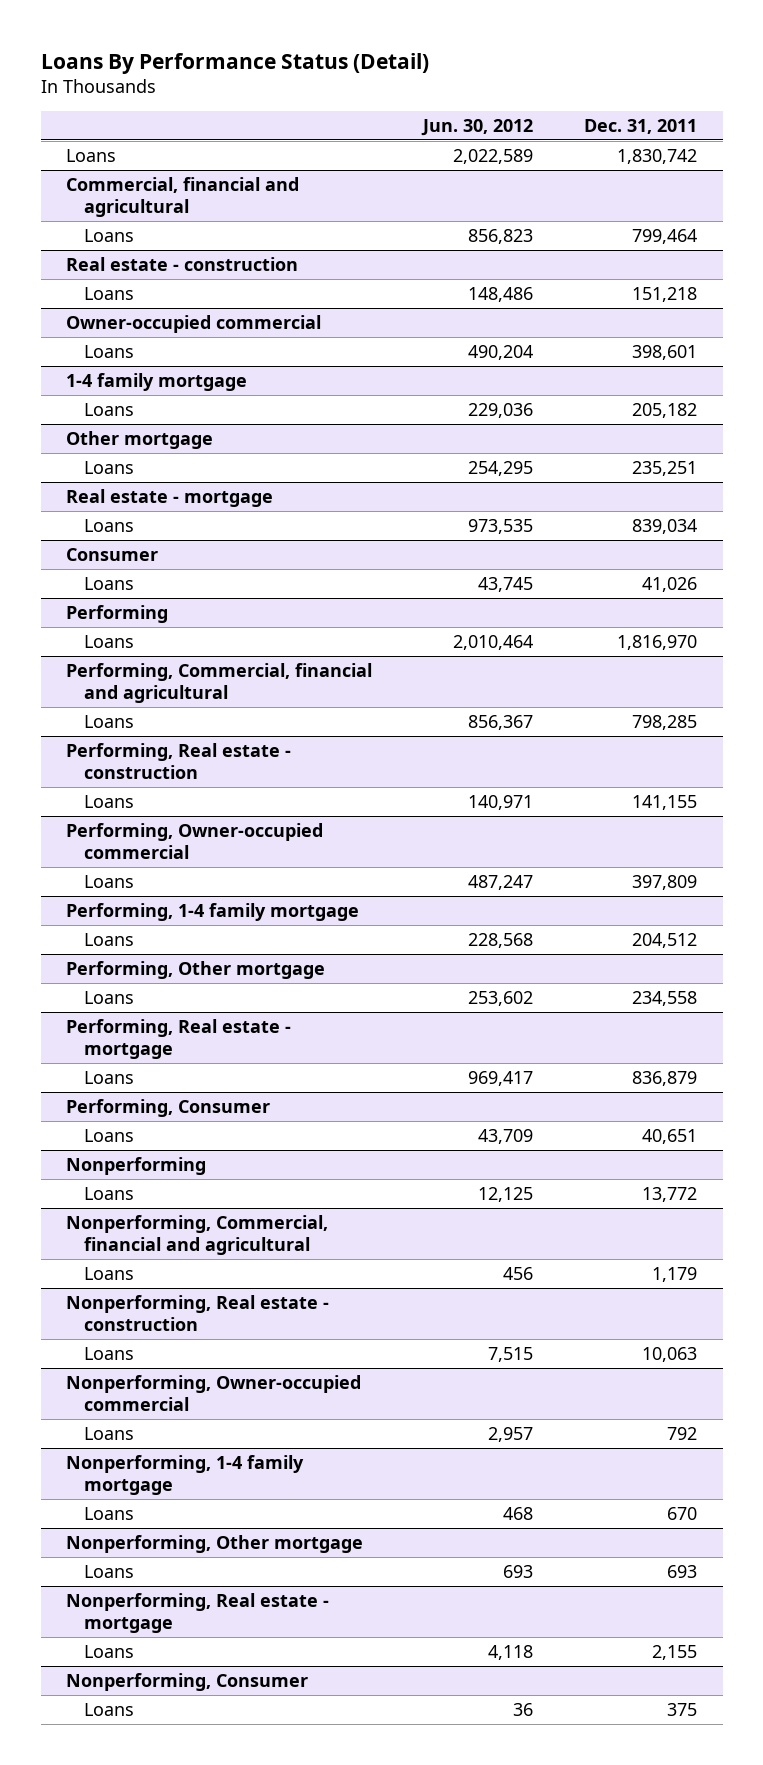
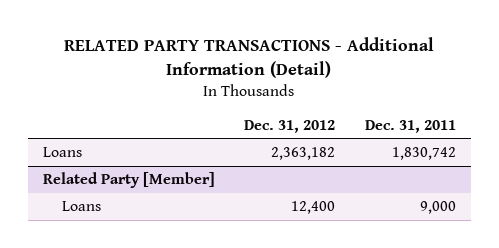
- Loans By Performance Status (Detail)
+ RELATED PARTY TRANSACTIONS - Additional Information (Detail)
- | Jun. 30, 2012 | Dec. 31, 2011
+ | Dec. 31, 2012 | Dec. 31, 2011
- Commercial, financial and agricultural
- Loans | 856,823 | 799,464
- Real estate - construction
- Loans | 148,486 | 151,218
- Owner-occupied commercial
- Loans | 490,204 | 398,601
- 1-4 family mortgage
- Loans | 229,036 | 205,182
- Other mortgage
- Loans | 254,295 | 235,251
- Real estate - mortgage
- Loans | 973,535 | 839,034
- Consumer
- Loans | 43,745 | 41,026
- Performing
- Loans | 2,010,464 | 1,816,970
- Performing, Commercial, financial and agricultural
- Loans | 856,367 | 798,285
- Performing, Real estate - construction
- Loans | 140,971 | 141,155
- Performing, Owner-occupied commercial
- Loans | 487,247 | 397,809
- Performing, 1-4 family mortgage
- Loans | 228,568 | 204,512
- Performing, Other mortgage
- Loans | 253,602 | 234,558
- Performing, Real estate - mortgage
- Loans | 969,417 | 836,879
- Performing, Consumer
- Loans | 43,709 | 40,651
- Nonperforming
- Loans | 12,125 | 13,772
- Nonperforming, Commercial, financial and agricultural
- Loans | 456 | 1,179
- Nonperforming, Real estate - construction
- Loans | 7,515 | 10,063
- Nonperforming, Owner-occupied commercial
- Loans | 2,957 | 792
- Nonperforming, 1-4 family mortgage
- Loans | 468 | 670
- Nonperforming, Other mortgage
- Loans | 693 | 693
- Nonperforming, Real estate - mortgage
- Loans | 4,118 | 2,155
- Nonperforming, Consumer
- Loans | 36 | 375
+ Related Party [Member]
+ Loans | 12,400 | 9,000

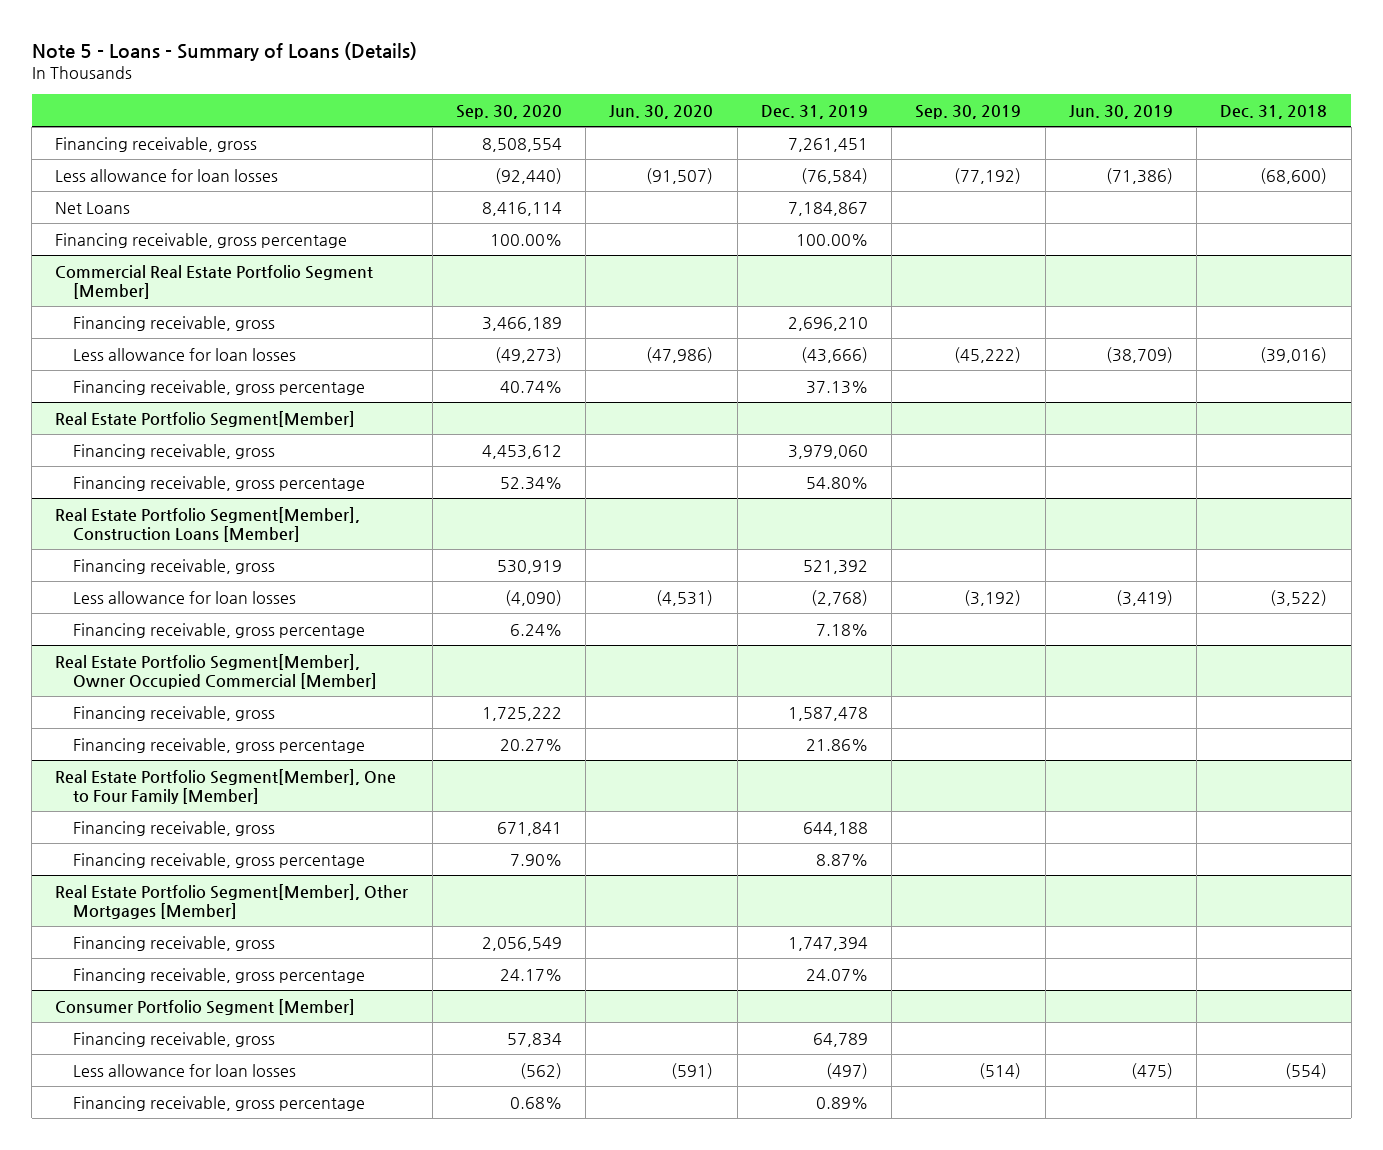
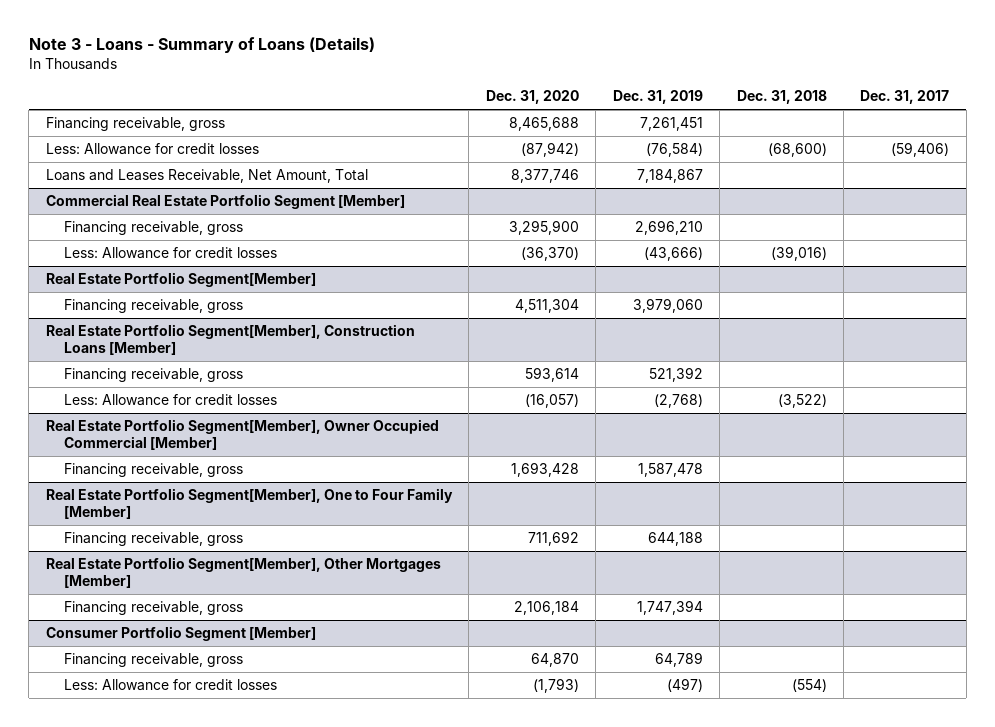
- Note 5 - Loans - Summary of Loans (Details)
+ Note 3 - Loans - Summary of Loans (Details)
- | Sep. 30, 2020 | Jun. 30, 2020 | Dec. 31, 2019 | Sep. 30, 2019 | Jun. 30, 2019 | Dec. 31, 2018
+ | Dec. 31, 2020 | Dec. 31, 2019 | Dec. 31, 2018 | Dec. 31, 2017
- Less allowance for loan losses | (92,440) | (91,507) | (76,584) | (77,192) | (71,386) | (68,600)
- Net Loans | 8,416,114 | | 7,184,867 | | |
- Financing receivable, gross percentage | 100.00% | | 100.00% | | |
+ Less: Allowance for credit losses | (87,942) | (76,584) | (68,600) | (59,406)
+ Loans and Leases Receivable, Net Amount, Total | 8,377,746 | 7,184,867 | |
@ Commercial Real Estate Portfolio Segment [Member]
- Less allowance for loan losses | (49,273) | (47,986) | (43,666) | (45,222) | (38,709) | (39,016)
- Financing receivable, gross percentage | 40.74% | | 37.13% | | |
+ Less: Allowance for credit losses | (36,370) | (43,666) | (39,016) |
@ Real Estate Portfolio Segment[Member]
- Financing receivable, gross percentage | 52.34% | | 54.80% | | |
@ Real Estate Portfolio Segment[Member], Construction Loans [Member]
- Less allowance for loan losses | (4,090) | (4,531) | (2,768) | (3,192) | (3,419) | (3,522)
- Financing receivable, gross percentage | 6.24% | | 7.18% | | |
+ Less: Allowance for credit losses | (16,057) | (2,768) | (3,522) |
@ Real Estate Portfolio Segment[Member], Owner Occupied Commercial [Member]
- Financing receivable, gross percentage | 20.27% | | 21.86% | | |
@ Real Estate Portfolio Segment[Member], One to Four Family [Member]
- Financing receivable, gross percentage | 7.90% | | 8.87% | | |
@ Real Estate Portfolio Segment[Member], Other Mortgages [Member]
- Financing receivable, gross percentage | 24.17% | | 24.07% | | |
@ Consumer Portfolio Segment [Member]
- Less allowance for loan losses | (562) | (591) | (497) | (514) | (475) | (554)
- Financing receivable, gross percentage | 0.68% | | 0.89% | | |
+ Less: Allowance for credit losses | (1,793) | (497) | (554) |

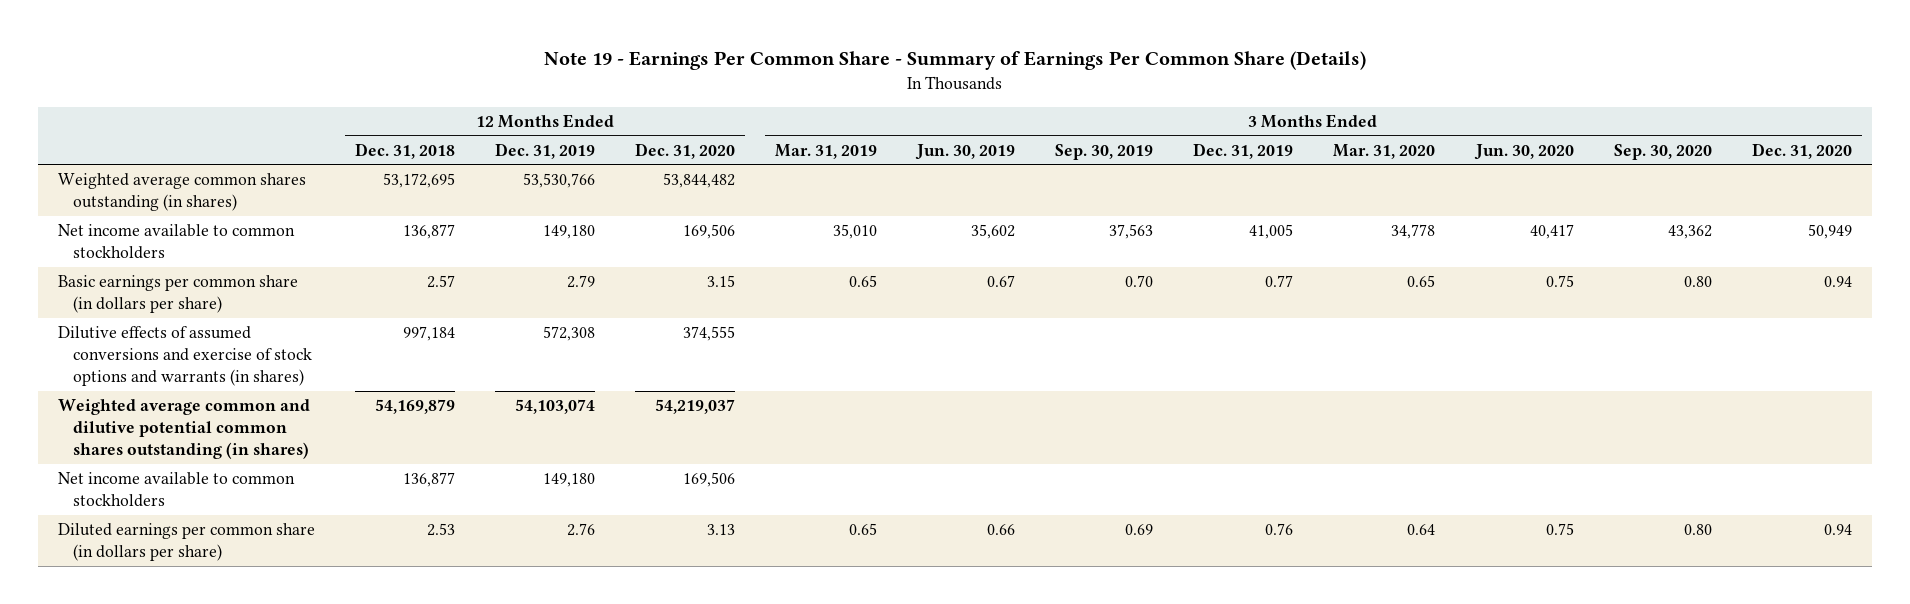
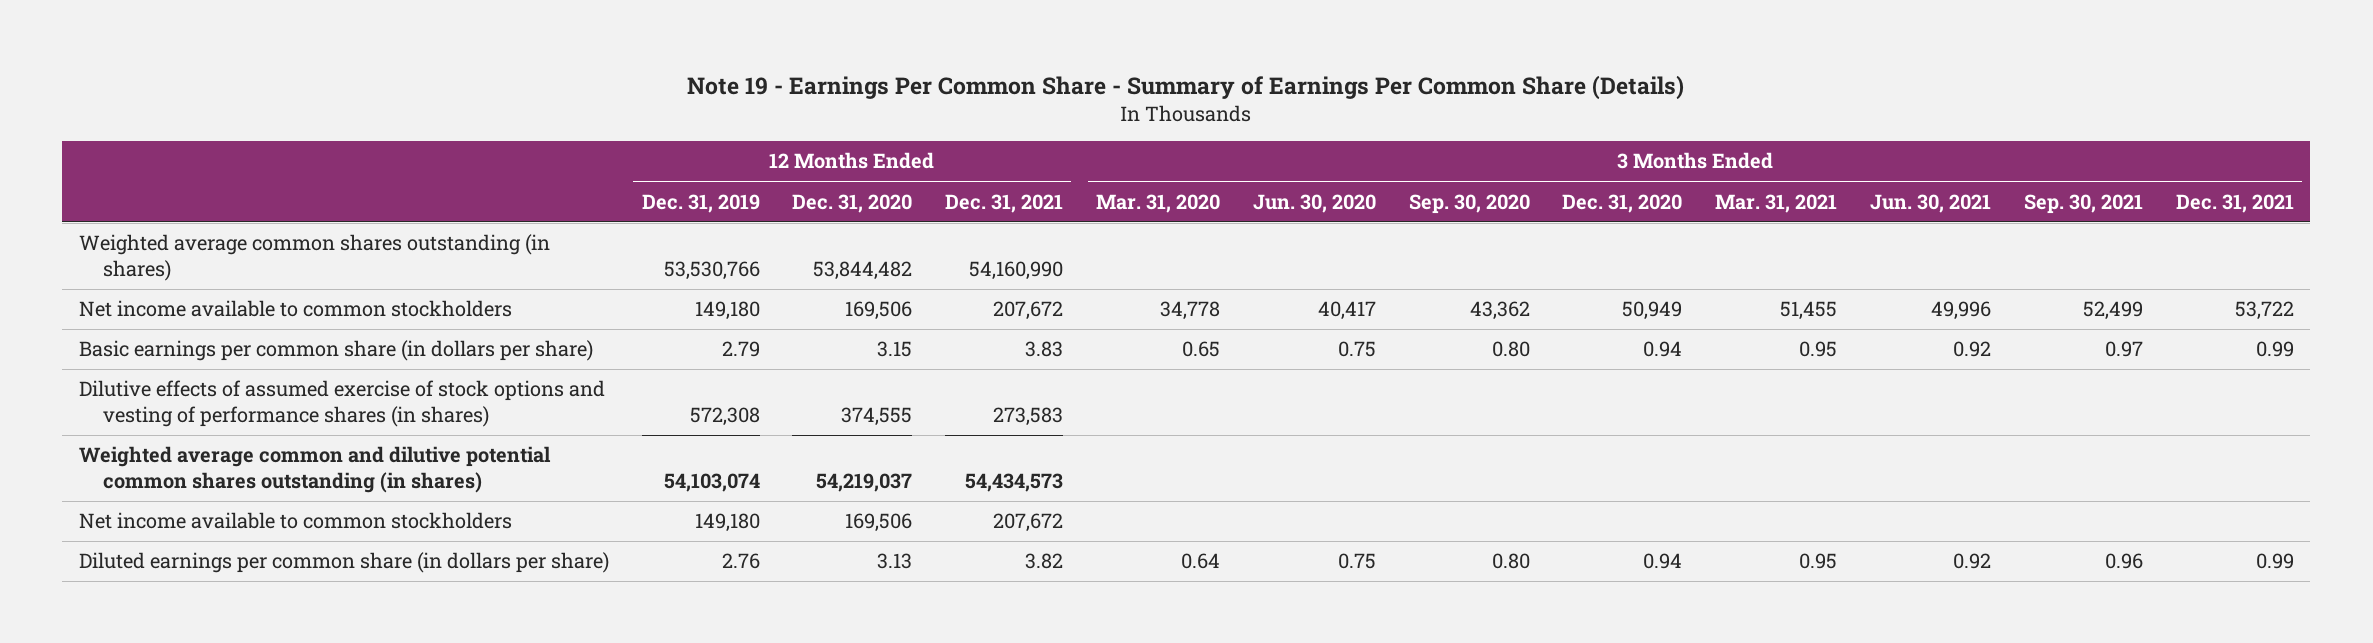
- | 12 Months Ended Dec. 31, 2018 | 12 Months Ended Dec. 31, 2019 | 12 Months Ended Dec. 31, 2020 | 3 Months Ended Mar. 31, 2019 | 3 Months Ended Jun. 30, 2019 | 3 Months Ended Sep. 30, 2019 | 3 Months Ended Dec. 31, 2019 | 3 Months Ended Mar. 31, 2020 | 3 Months Ended Jun. 30, 2020 | 3 Months Ended Sep. 30, 2020 | 3 Months Ended Dec. 31, 2020
+ | 12 Months Ended Dec. 31, 2019 | 12 Months Ended Dec. 31, 2020 | 12 Months Ended Dec. 31, 2021 | 3 Months Ended Mar. 31, 2020 | 3 Months Ended Jun. 30, 2020 | 3 Months Ended Sep. 30, 2020 | 3 Months Ended Dec. 31, 2020 | 3 Months Ended Mar. 31, 2021 | 3 Months Ended Jun. 30, 2021 | 3 Months Ended Sep. 30, 2021 | 3 Months Ended Dec. 31, 2021
- Dilutive effects of assumed conversions and exercise of stock options and warrants (in shares) | 997,184 | 572,308 | 374,555 | | | | | | | |
+ Dilutive effects of assumed exercise of stock options and vesting of performance shares (in shares) | 572,308 | 374,555 | 273,583 | | | | | | | |

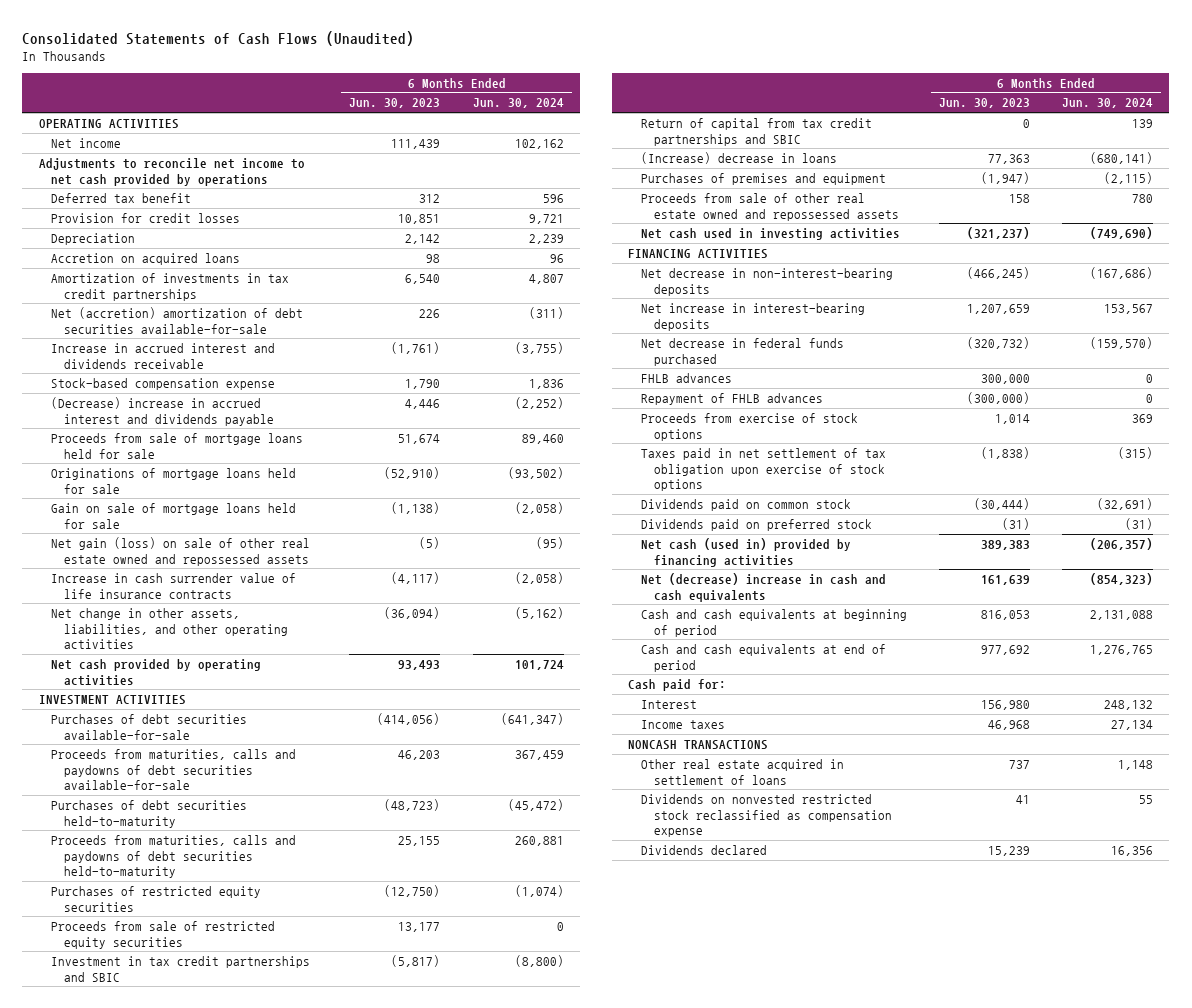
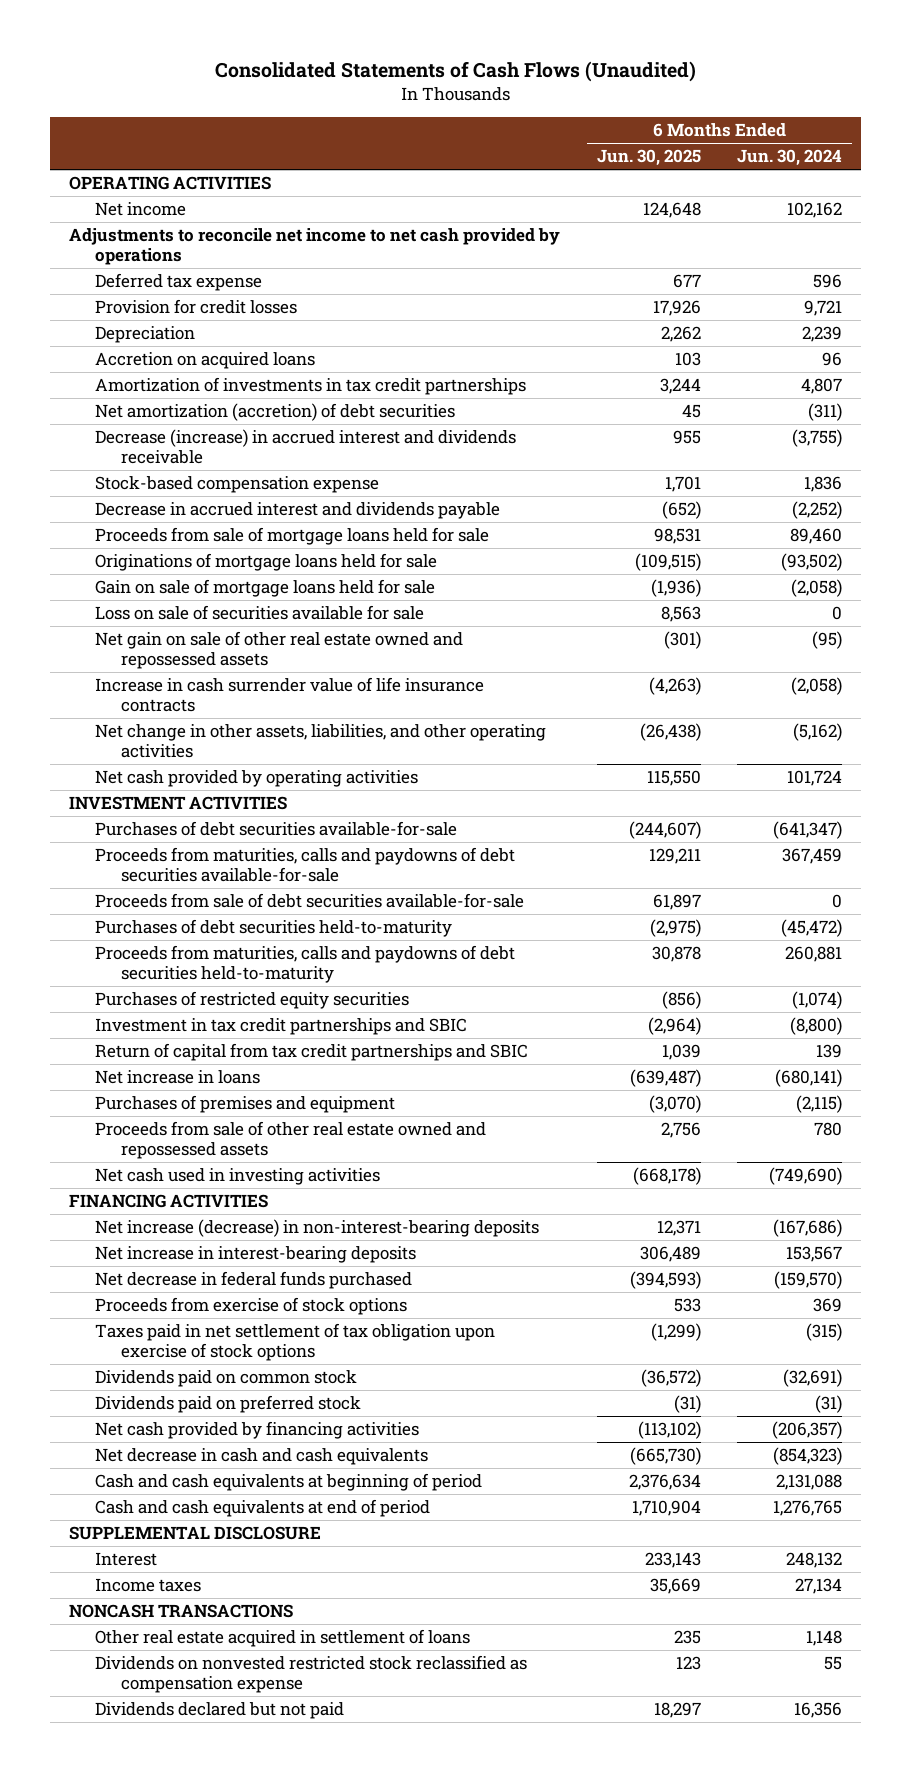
- | 6 Months Ended Jun. 30, 2023 | 6 Months Ended Jun. 30, 2024
+ | 6 Months Ended Jun. 30, 2025 | 6 Months Ended Jun. 30, 2024
- Deferred tax benefit | 312 | 596
+ Deferred tax expense | 677 | 596
- Net (accretion) amortization of debt securities available-for-sale | 226 | (311)
- Increase in accrued interest and dividends receivable | (1,761) | (3,755)
+ Net amortization (accretion) of debt securities | 45 | (311)
+ Decrease (increase) in accrued interest and dividends receivable | 955 | (3,755)
- (Decrease) increase in accrued interest and dividends payable | 4,446 | (2,252)
+ Decrease in accrued interest and dividends payable | (652) | (2,252)
- Net gain (loss) on sale of other real estate owned and repossessed assets | (5) | (95)
+ Loss on sale of securities available for sale | 8,563 | 0
+ Net gain on sale of other real estate owned and repossessed assets | (301) | (95)
+ Proceeds from sale of debt securities available-for-sale | 61,897 | 0
- Proceeds from sale of restricted equity securities | 13,177 | 0
- (Increase) decrease in loans | 77,363 | (680,141)
+ Net increase in loans | (639,487) | (680,141)
- Net decrease in non-interest-bearing deposits | (466,245) | (167,686)
+ Net increase (decrease) in non-interest-bearing deposits | 12,371 | (167,686)
- FHLB advances | 300,000 | 0
- Repayment of FHLB advances | (300,000) | 0
- Net cash (used in) provided by financing activities | 389,383 | (206,357)
- Net (decrease) increase in cash and cash equivalents | 161,639 | (854,323)
+ Net cash provided by financing activities | (113,102) | (206,357)
+ Net decrease in cash and cash equivalents | (665,730) | (854,323)
- Cash paid for:
+ SUPPLEMENTAL DISCLOSURE
- Dividends declared | 15,239 | 16,356
+ Dividends declared but not paid | 18,297 | 16,356

